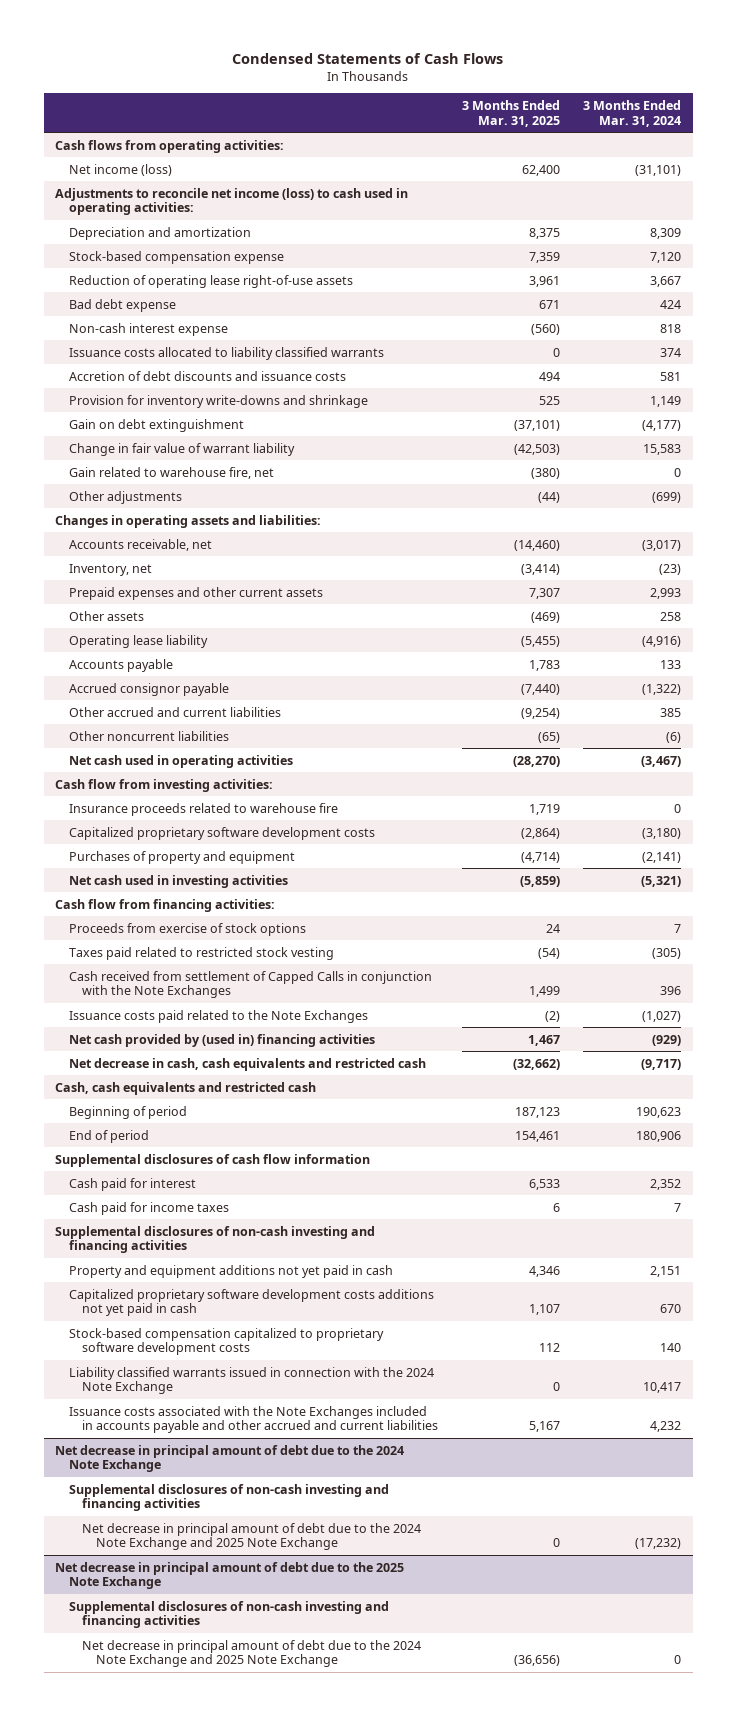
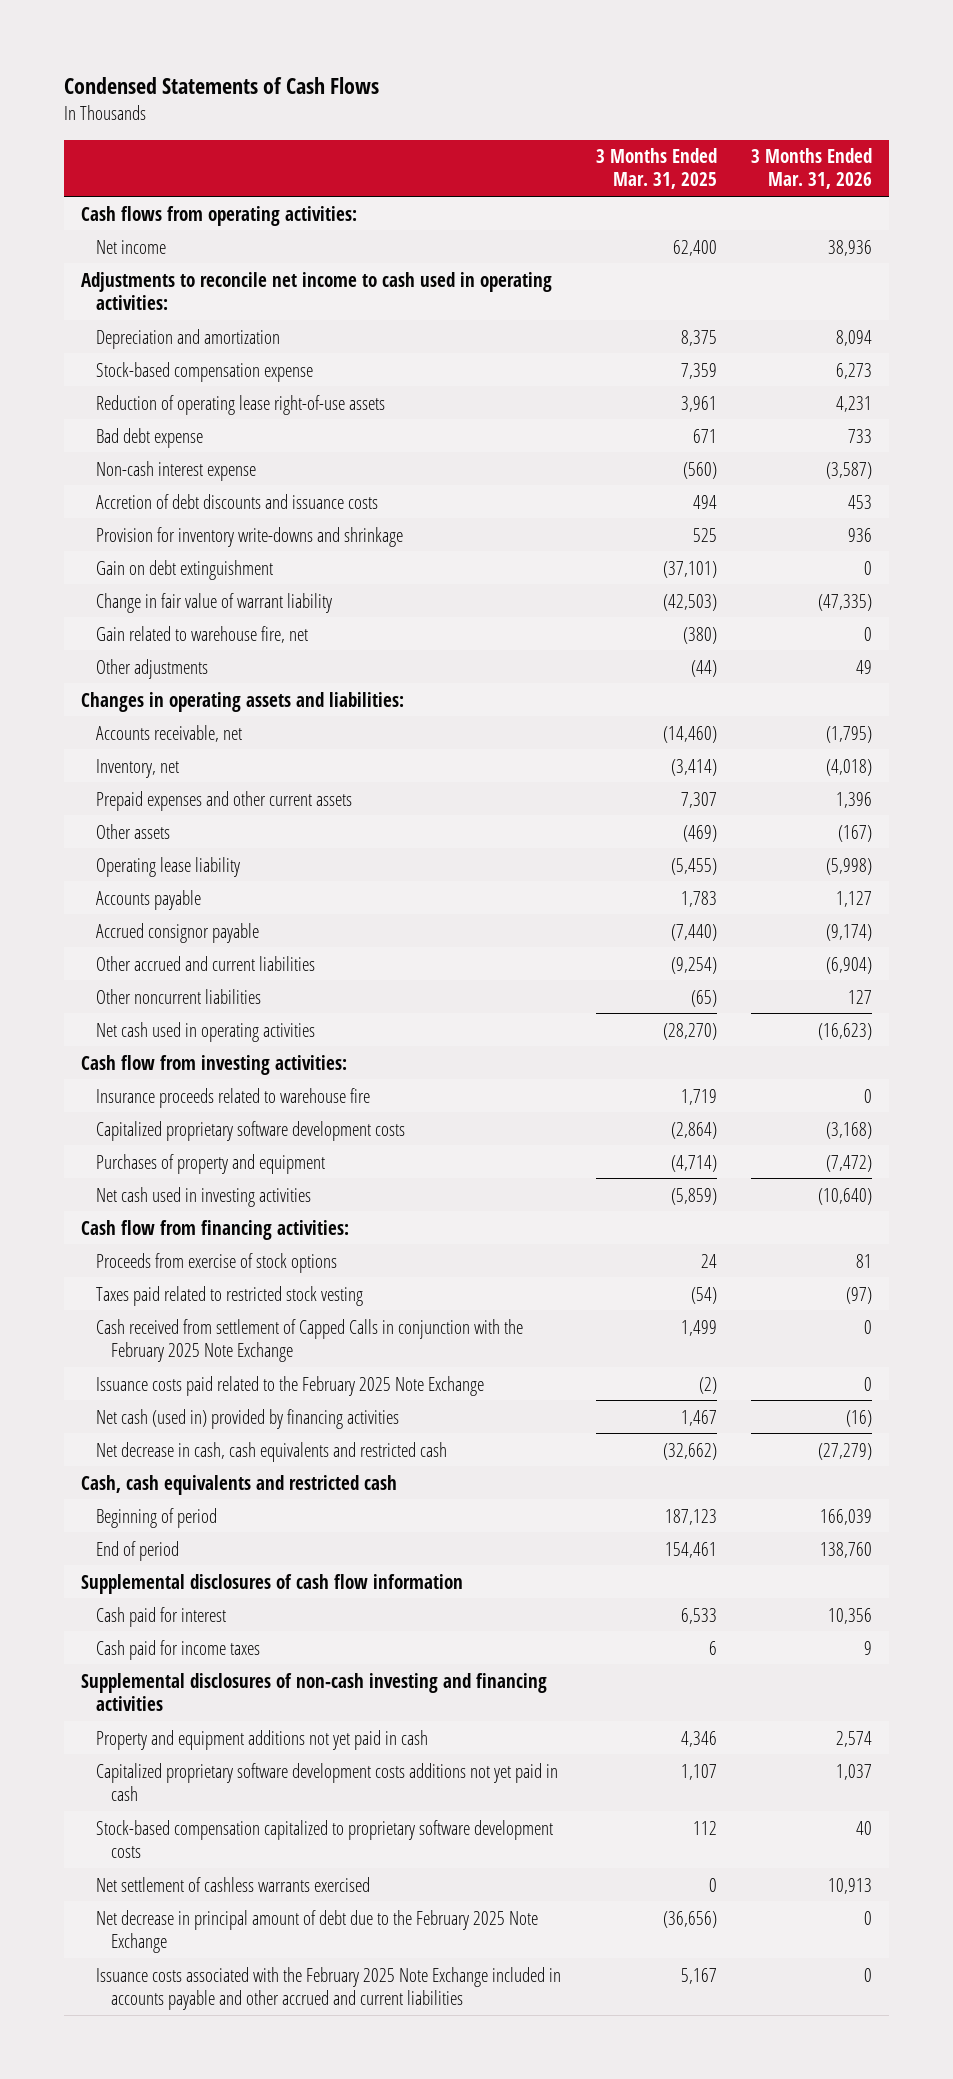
- | 3 Months Ended Mar. 31, 2025 | 3 Months Ended Mar. 31, 2024
+ | 3 Months Ended Mar. 31, 2025 | 3 Months Ended Mar. 31, 2026
- Net income (loss) | 62,400 | (31,101)
- Adjustments to reconcile net income (loss) to cash used in operating activities:
+ Net income | 62,400 | 38,936
+ Adjustments to reconcile net income to cash used in operating activities:
- Issuance costs allocated to liability classified warrants | 0 | 374
- Cash received from settlement of Capped Calls in conjunction with the Note Exchanges | 1,499 | 396
- Issuance costs paid related to the Note Exchanges | (2) | (1,027)
- Net cash provided by (used in) financing activities | 1,467 | (929)
+ Cash received from settlement of Capped Calls in conjunction with the February 2025 Note Exchange | 1,499 | 0
+ Issuance costs paid related to the February 2025 Note Exchange | (2) | 0
+ Net cash (used in) provided by financing activities | 1,467 | (16)
- Liability classified warrants issued in connection with the 2024 Note Exchange | 0 | 10,417
- Issuance costs associated with the Note Exchanges included in accounts payable and other accrued and current liabilities | 5,167 | 4,232
- Net decrease in principal amount of debt due to the 2024 Note Exchange
- Supplemental disclosures of non-cash investing and financing activities
- Net decrease in principal amount of debt due to the 2024 Note Exchange and 2025 Note Exchange | 0 | (17,232)
- Net decrease in principal amount of debt due to the 2025 Note Exchange
- Supplemental disclosures of non-cash investing and financing activities
- Net decrease in principal amount of debt due to the 2024 Note Exchange and 2025 Note Exchange | (36,656) | 0
+ Net settlement of cashless warrants exercised | 0 | 10,913
+ Net decrease in principal amount of debt due to the February 2025 Note Exchange | (36,656) | 0
+ Issuance costs associated with the February 2025 Note Exchange included in accounts payable and other accrued and current liabilities | 5,167 | 0

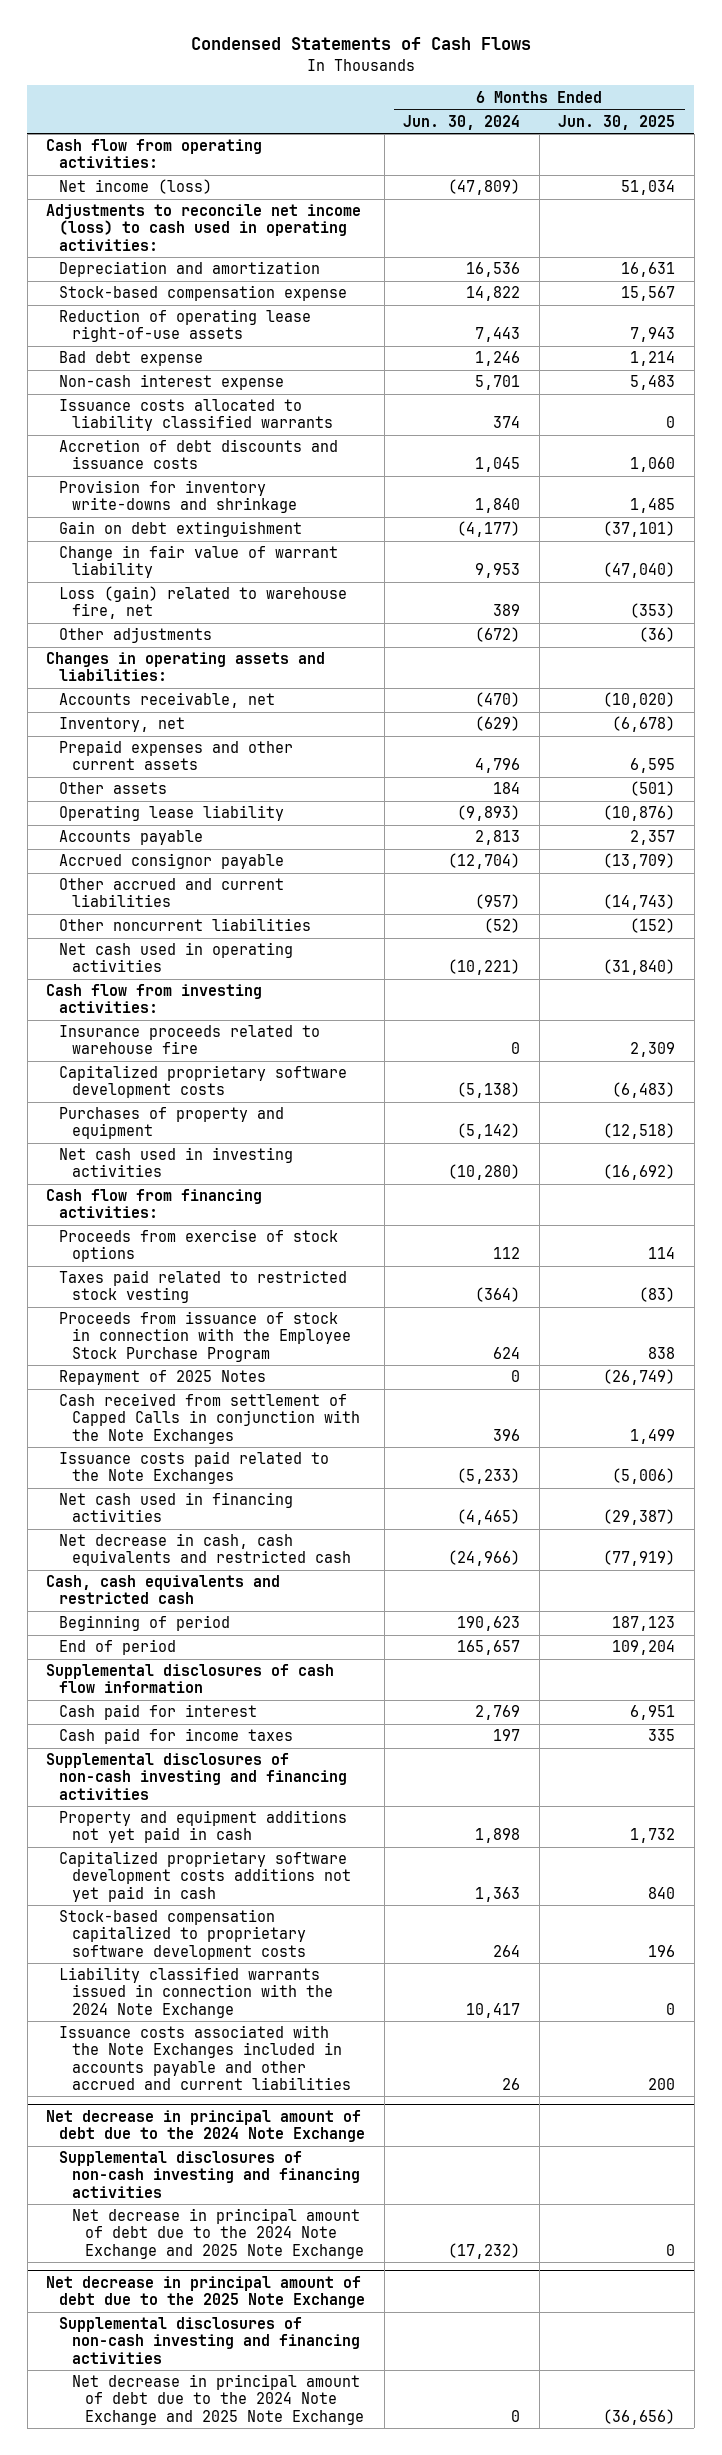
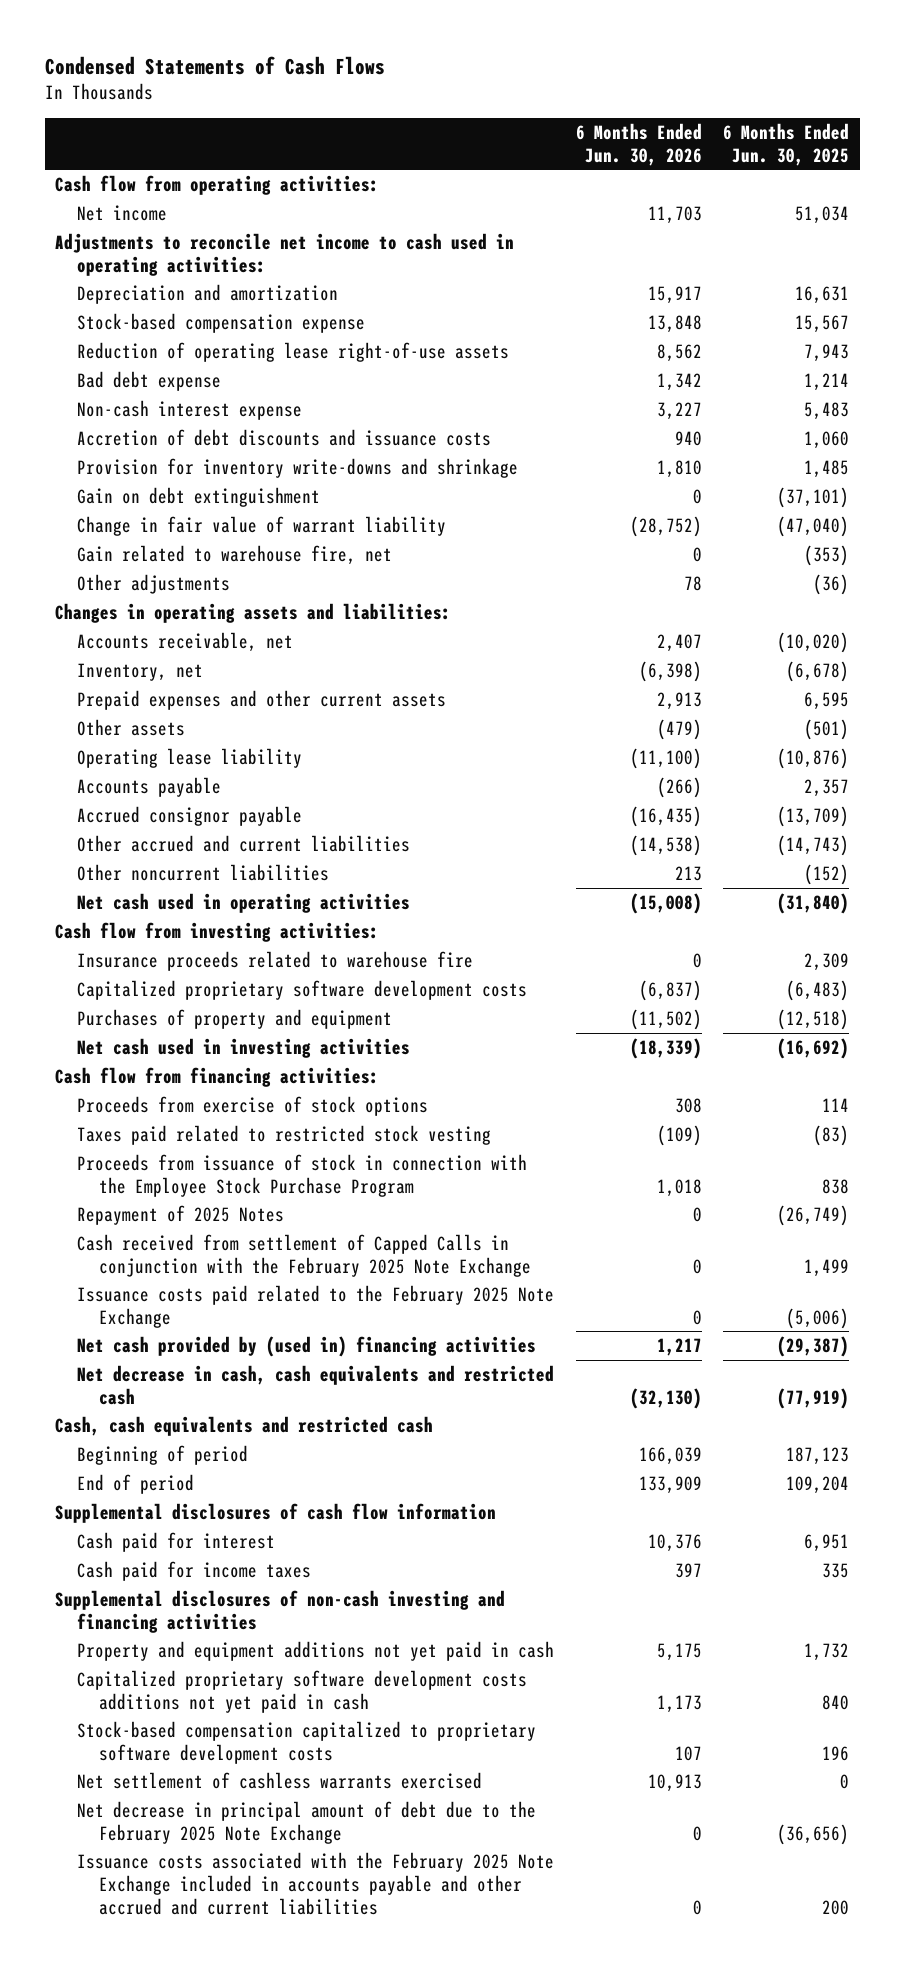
- | 6 Months Ended Jun. 30, 2024 | 6 Months Ended Jun. 30, 2025
+ | 6 Months Ended Jun. 30, 2026 | 6 Months Ended Jun. 30, 2025
- Net income (loss) | (47,809) | 51,034
- Adjustments to reconcile net income (loss) to cash used in operating activities:
+ Net income | 11,703 | 51,034
+ Adjustments to reconcile net income to cash used in operating activities:
- Issuance costs allocated to liability classified warrants | 374 | 0
- Loss (gain) related to warehouse fire, net | 389 | (353)
+ Gain related to warehouse fire, net | 0 | (353)
- Cash received from settlement of Capped Calls in conjunction with the Note Exchanges | 396 | 1,499
- Issuance costs paid related to the Note Exchanges | (5,233) | (5,006)
- Net cash used in financing activities | (4,465) | (29,387)
+ Cash received from settlement of Capped Calls in conjunction with the February 2025 Note Exchange | 0 | 1,499
+ Issuance costs paid related to the February 2025 Note Exchange | 0 | (5,006)
+ Net cash provided by (used in) financing activities | 1,217 | (29,387)
- Liability classified warrants issued in connection with the 2024 Note Exchange | 10,417 | 0
- Issuance costs associated with the Note Exchanges included in accounts payable and other accrued and current liabilities | 26 | 200
- Net decrease in principal amount of debt due to the 2024 Note Exchange
- Supplemental disclosures of non-cash investing and financing activities
- Net decrease in principal amount of debt due to the 2024 Note Exchange and 2025 Note Exchange | (17,232) | 0
- Net decrease in principal amount of debt due to the 2025 Note Exchange
- Supplemental disclosures of non-cash investing and financing activities
- Net decrease in principal amount of debt due to the 2024 Note Exchange and 2025 Note Exchange | 0 | (36,656)
+ Net settlement of cashless warrants exercised | 10,913 | 0
+ Net decrease in principal amount of debt due to the February 2025 Note Exchange | 0 | (36,656)
+ Issuance costs associated with the February 2025 Note Exchange included in accounts payable and other accrued and current liabilities | 0 | 200

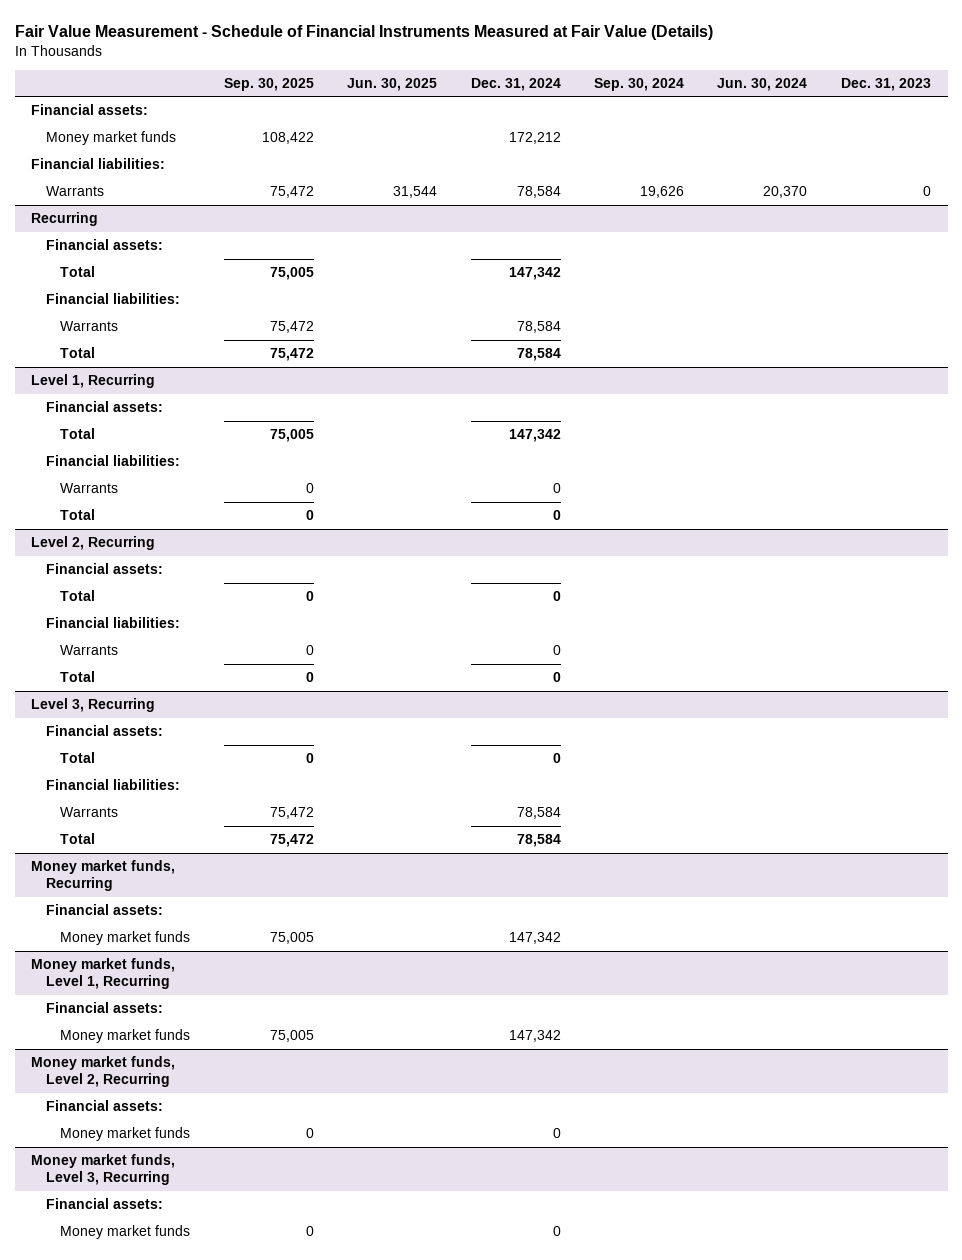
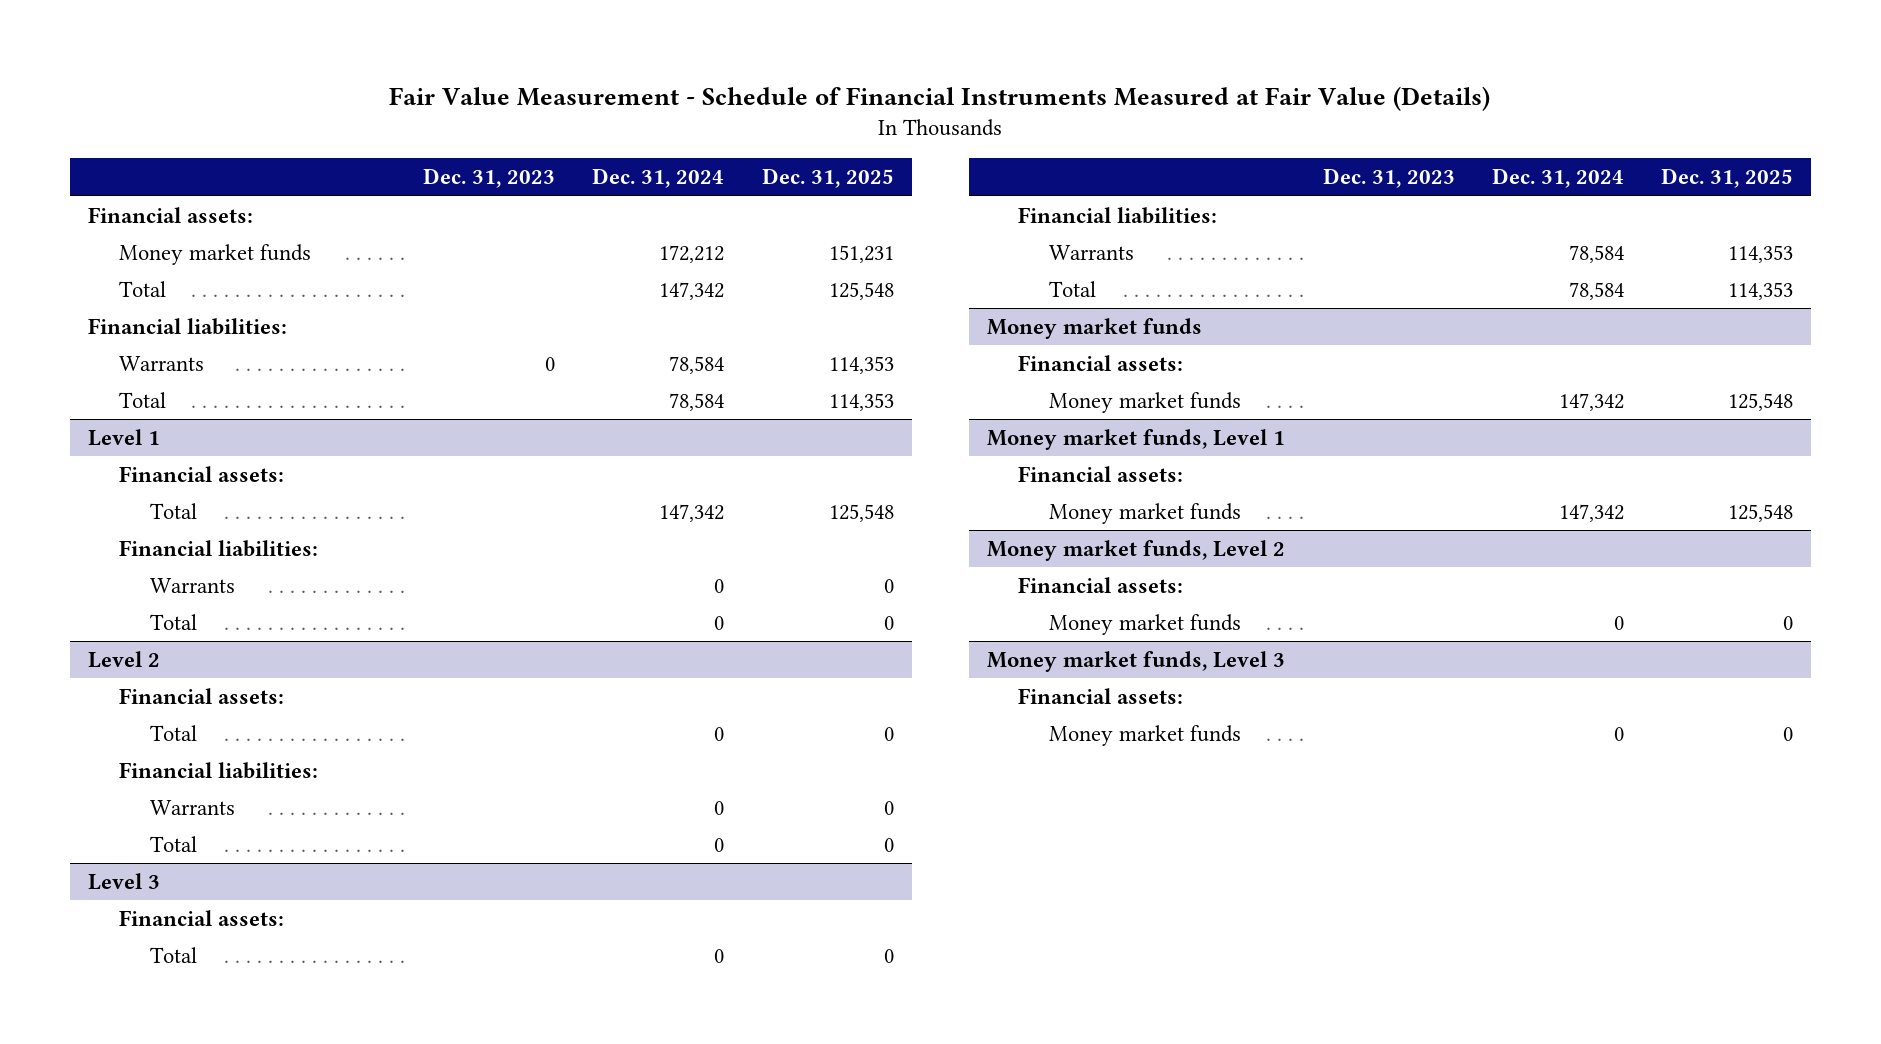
- | Sep. 30, 2025 | Jun. 30, 2025 | Dec. 31, 2024 | Sep. 30, 2024 | Jun. 30, 2024 | Dec. 31, 2023
+ | Dec. 31, 2023 | Dec. 31, 2024 | Dec. 31, 2025
- Financial liabilities:
- Recurring
- Financial assets:
- Warrants | 75,472 | | 78,584 | | |
moved down: Warrants | 0 | 78,584 | 114,353
- Level 1, Recurring
+ Level 1
- Level 2, Recurring
+ Level 2
- Level 3, Recurring
+ Level 3
- Money market funds, Recurring
+ Money market funds
- Money market funds, Level 1, Recurring
+ Money market funds, Level 1
- Money market funds, Level 2, Recurring
+ Money market funds, Level 2
- Money market funds, Level 3, Recurring
+ Money market funds, Level 3

